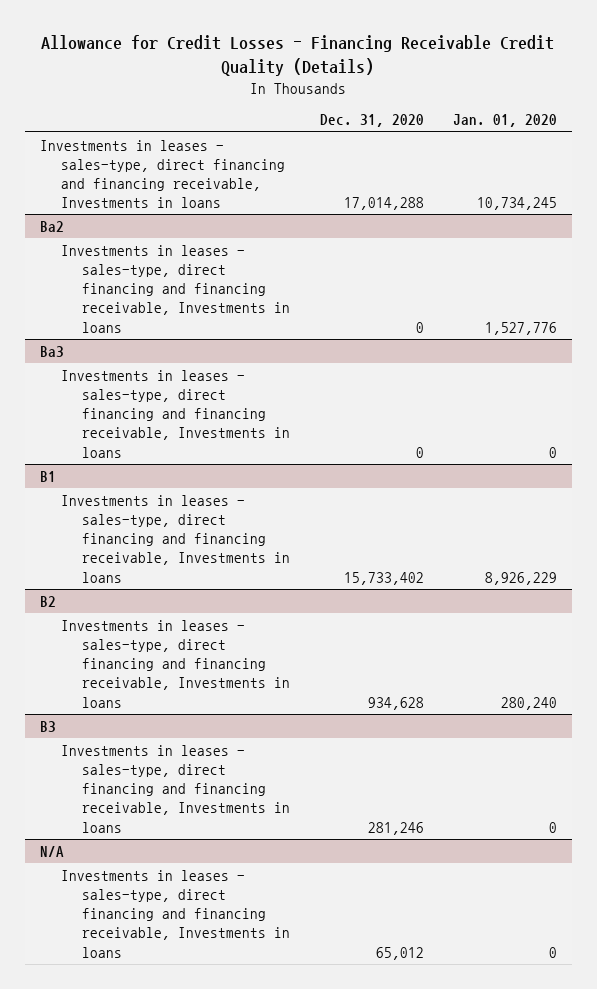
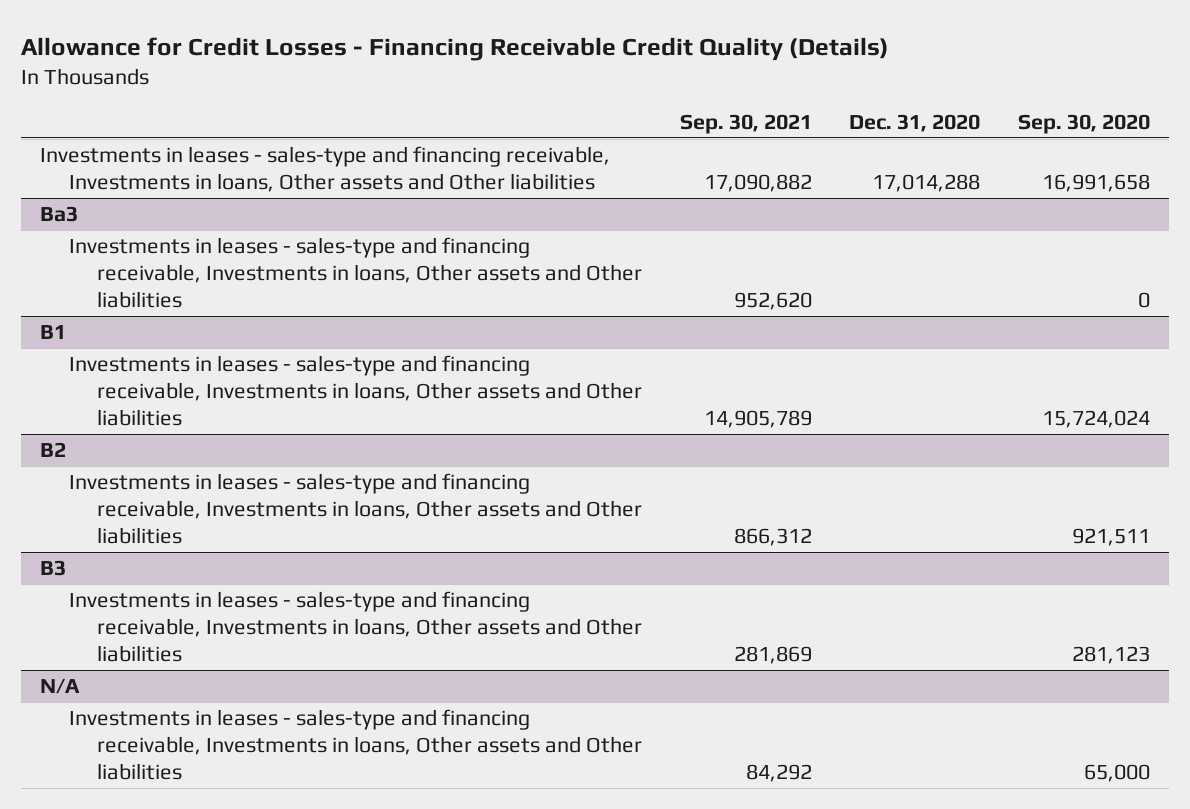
- | Dec. 31, 2020 | Jan. 01, 2020
+ | Sep. 30, 2021 | Dec. 31, 2020 | Sep. 30, 2020
- Investments in leases - sales-type, direct financing and financing receivable, Investments in loans | 17,014,288 | 10,734,245
- Ba2
- Investments in leases - sales-type, direct financing and financing receivable, Investments in loans | 0 | 1,527,776
+ Investments in leases - sales-type and financing receivable, Investments in loans, Other assets and Other liabilities | 17,090,882 | 17,014,288 | 16,991,658
@ Ba3
- Investments in leases - sales-type, direct financing and financing receivable, Investments in loans | 0 | 0
+ Investments in leases - sales-type and financing receivable, Investments in loans, Other assets and Other liabilities | 952,620 | | 0
@ B1
- Investments in leases - sales-type, direct financing and financing receivable, Investments in loans | 15,733,402 | 8,926,229
+ Investments in leases - sales-type and financing receivable, Investments in loans, Other assets and Other liabilities | 14,905,789 | | 15,724,024
@ B2
- Investments in leases - sales-type, direct financing and financing receivable, Investments in loans | 934,628 | 280,240
+ Investments in leases - sales-type and financing receivable, Investments in loans, Other assets and Other liabilities | 866,312 | | 921,511
@ B3
- Investments in leases - sales-type, direct financing and financing receivable, Investments in loans | 281,246 | 0
+ Investments in leases - sales-type and financing receivable, Investments in loans, Other assets and Other liabilities | 281,869 | | 281,123
@ N/A
- Investments in leases - sales-type, direct financing and financing receivable, Investments in loans | 65,012 | 0
+ Investments in leases - sales-type and financing receivable, Investments in loans, Other assets and Other liabilities | 84,292 | | 65,000

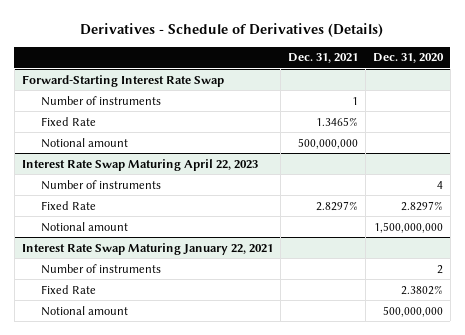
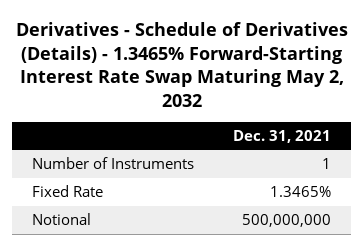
- Derivatives - Schedule of Derivatives (Details)
+ Derivatives - Schedule of Derivatives (Details) - 1.3465% Forward-Starting Interest Rate Swap Maturing May 2, 2032
- | Dec. 31, 2021 | Dec. 31, 2020
+ | Dec. 31, 2021
- Forward-Starting Interest Rate Swap
- Number of instruments | 1 |
+ Number of Instruments | 1
- Notional amount | 500,000,000 |
- Interest Rate Swap Maturing April 22, 2023
- Number of instruments | | 4
- Fixed Rate | 2.8297% | 2.8297%
- Notional amount | | 1,500,000,000
- Interest Rate Swap Maturing January 22, 2021
- Number of instruments | | 2
- Fixed Rate | | 2.3802%
- Notional amount | | 500,000,000
+ Notional | 500,000,000

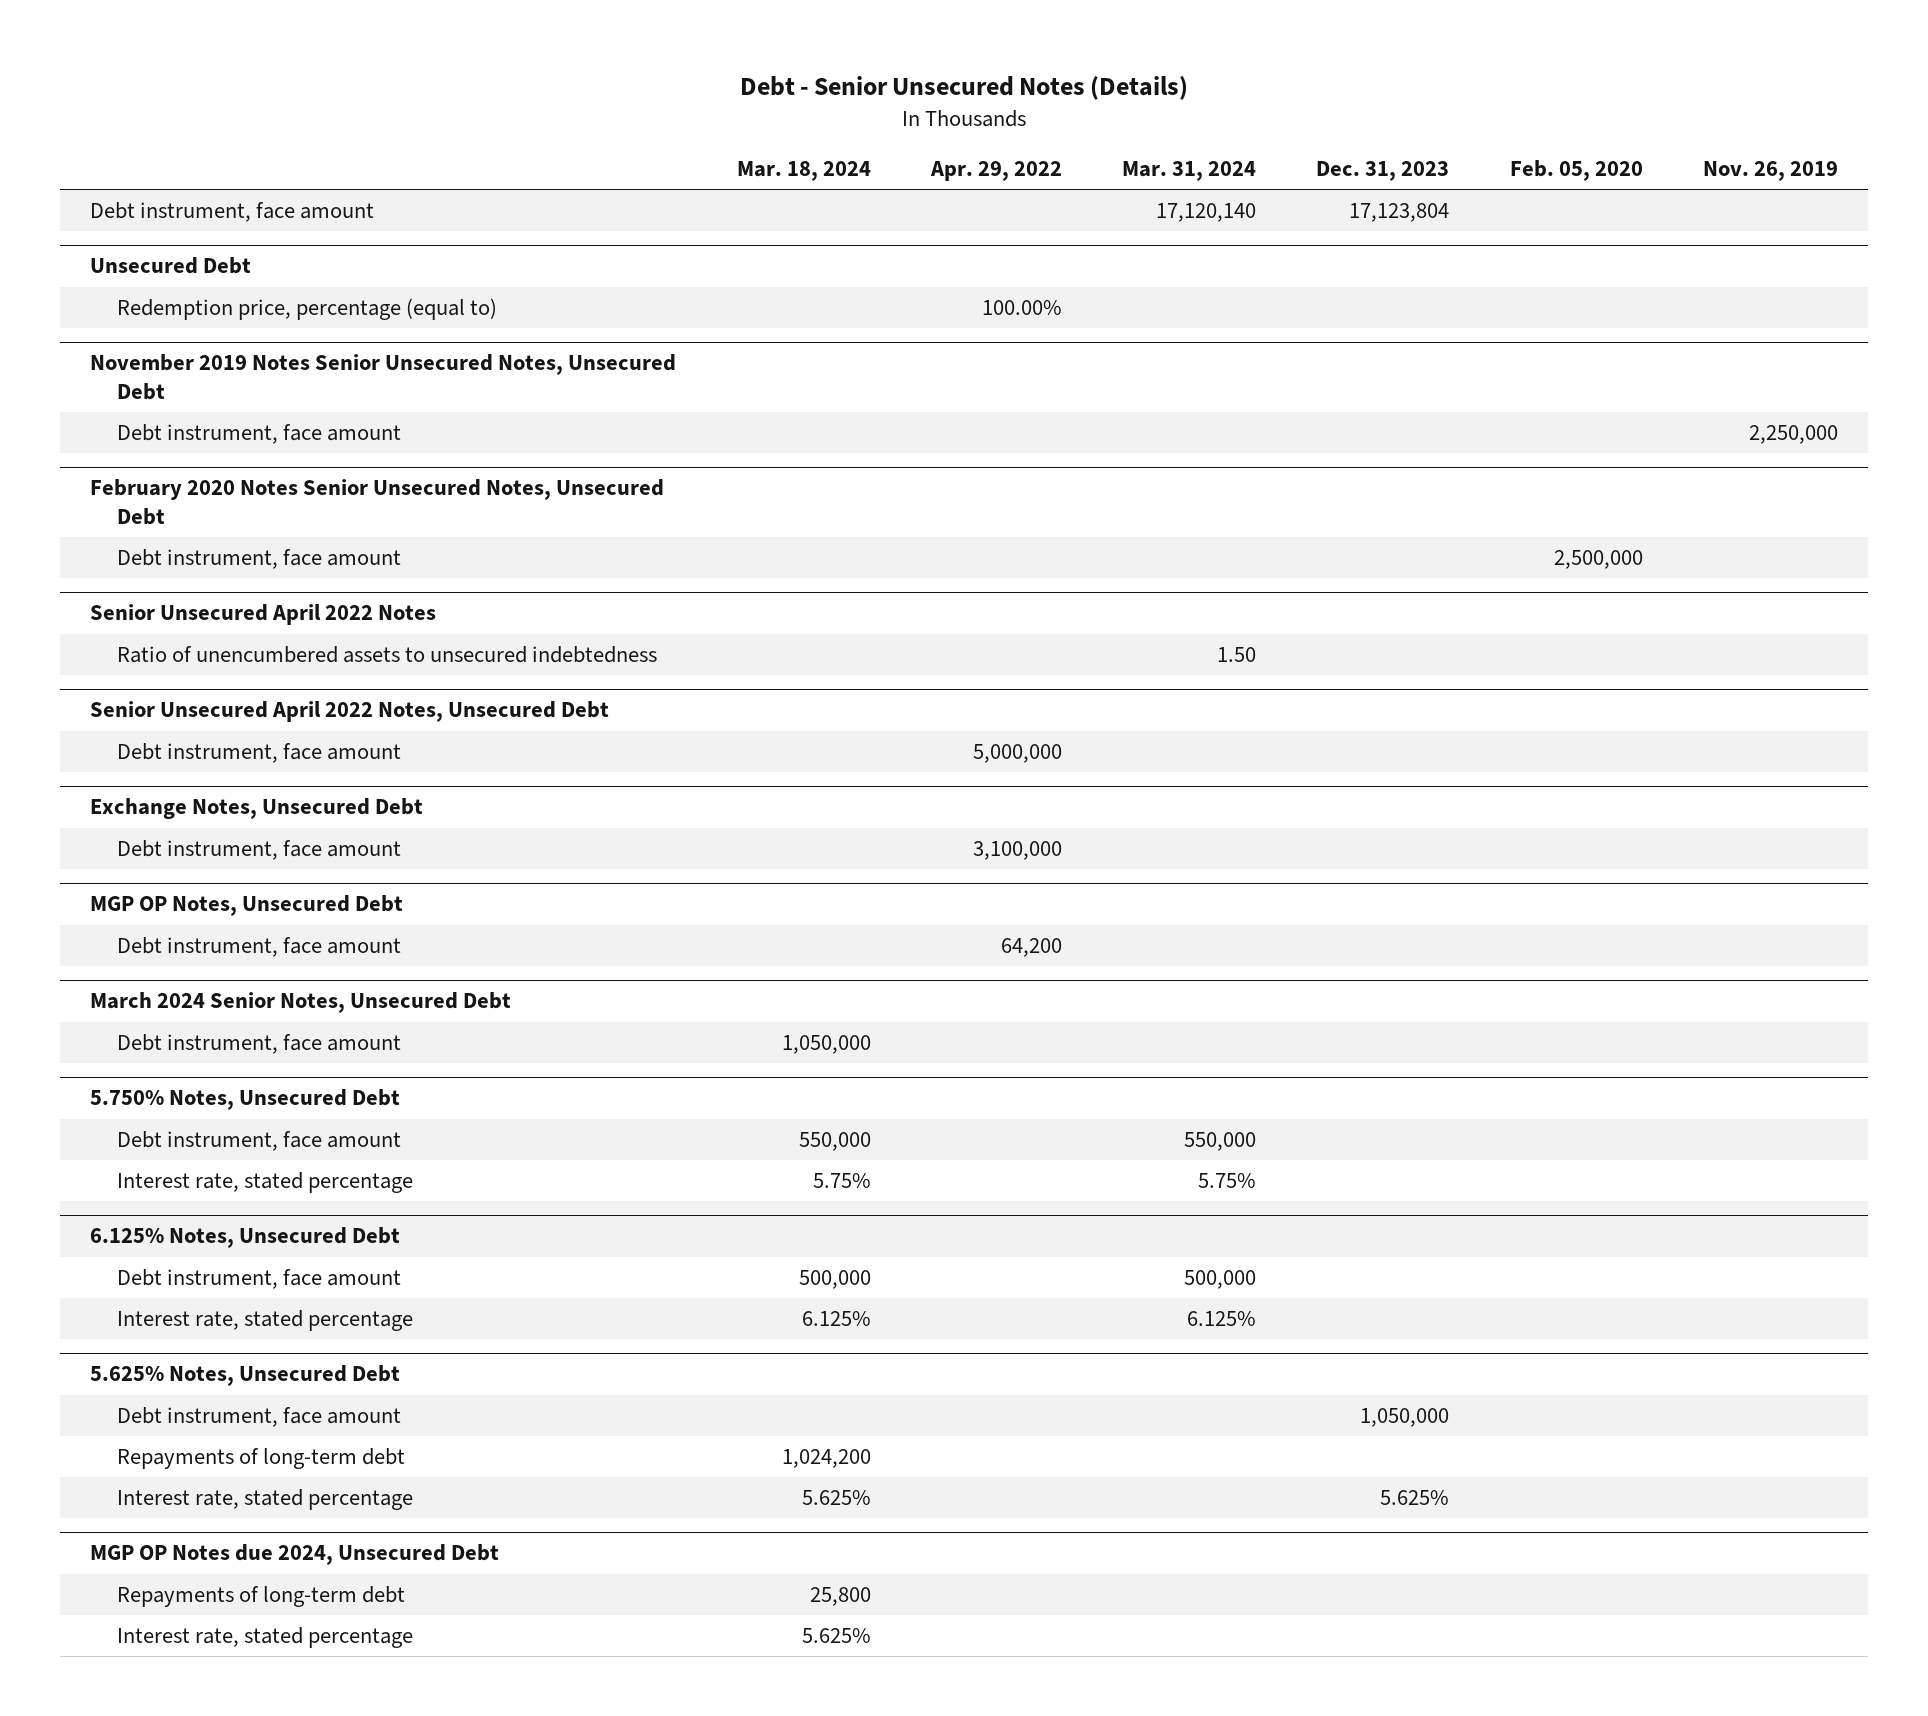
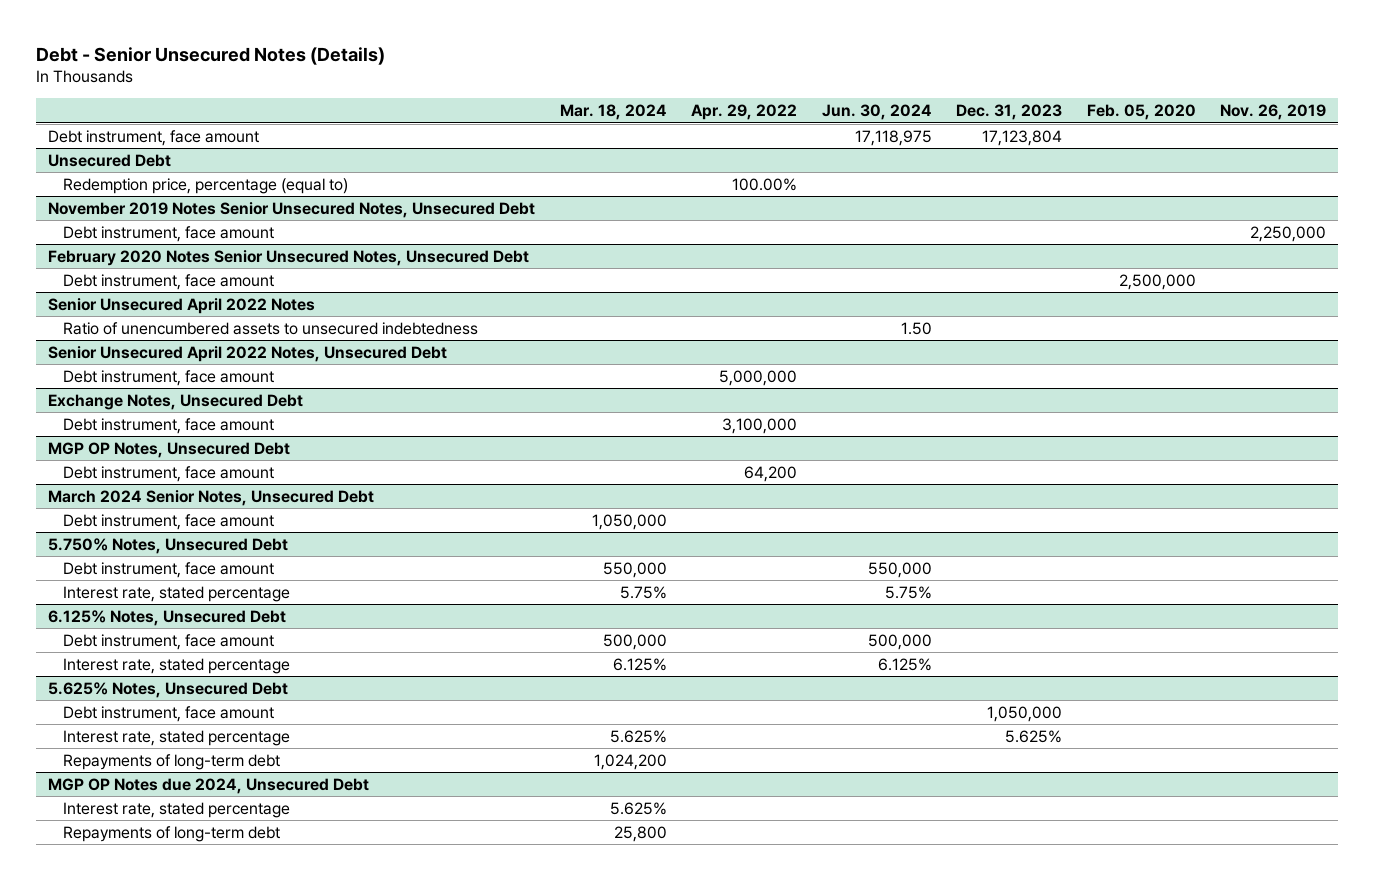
- | Mar. 18, 2024 | Apr. 29, 2022 | Mar. 31, 2024 | Dec. 31, 2023 | Feb. 05, 2020 | Nov. 26, 2019
+ | Mar. 18, 2024 | Apr. 29, 2022 | Jun. 30, 2024 | Dec. 31, 2023 | Feb. 05, 2020 | Nov. 26, 2019
@ 5.625% Notes, Unsecured Debt
moved down: Repayments of long-term debt | 1,024,200 | | | | |
@ MGP OP Notes due 2024, Unsecured Debt
moved down: Repayments of long-term debt | 25,800 | | | | |

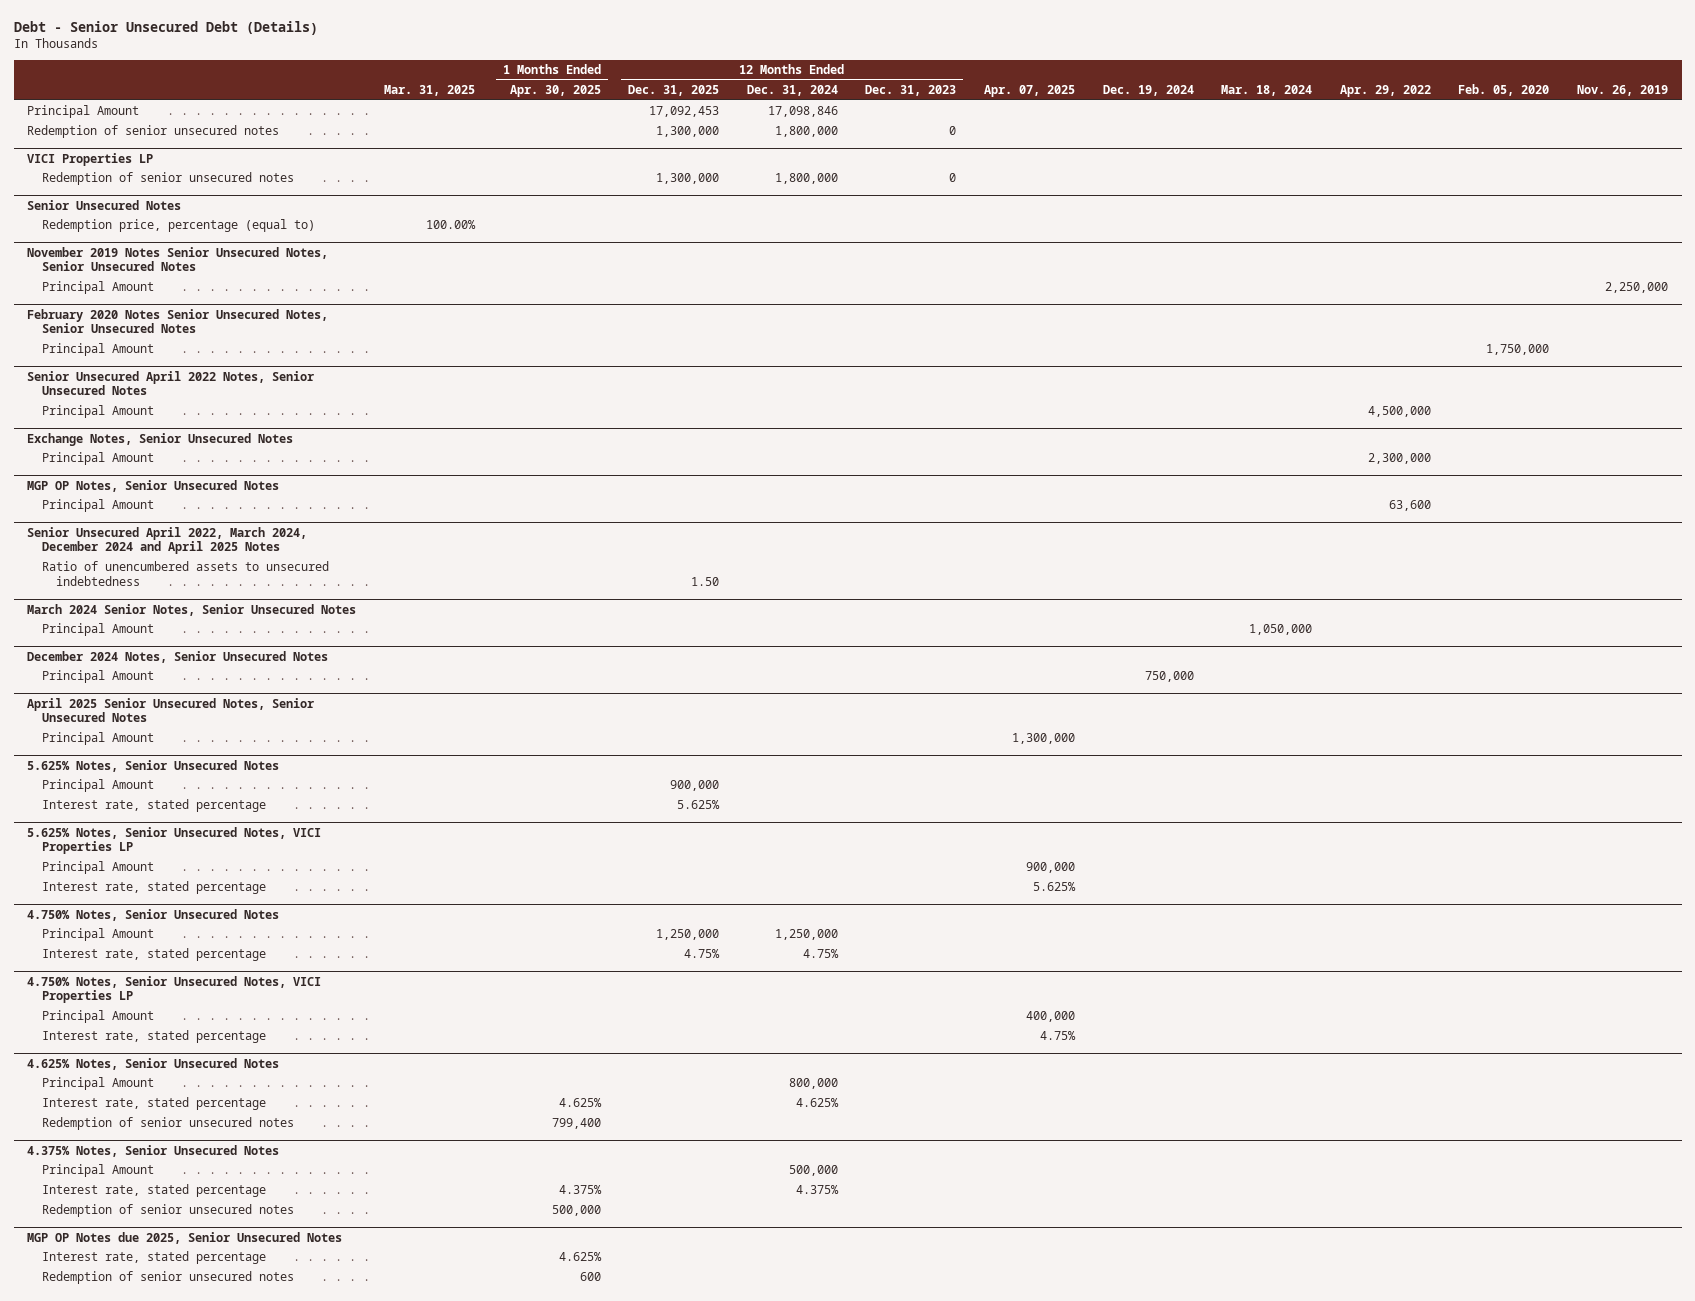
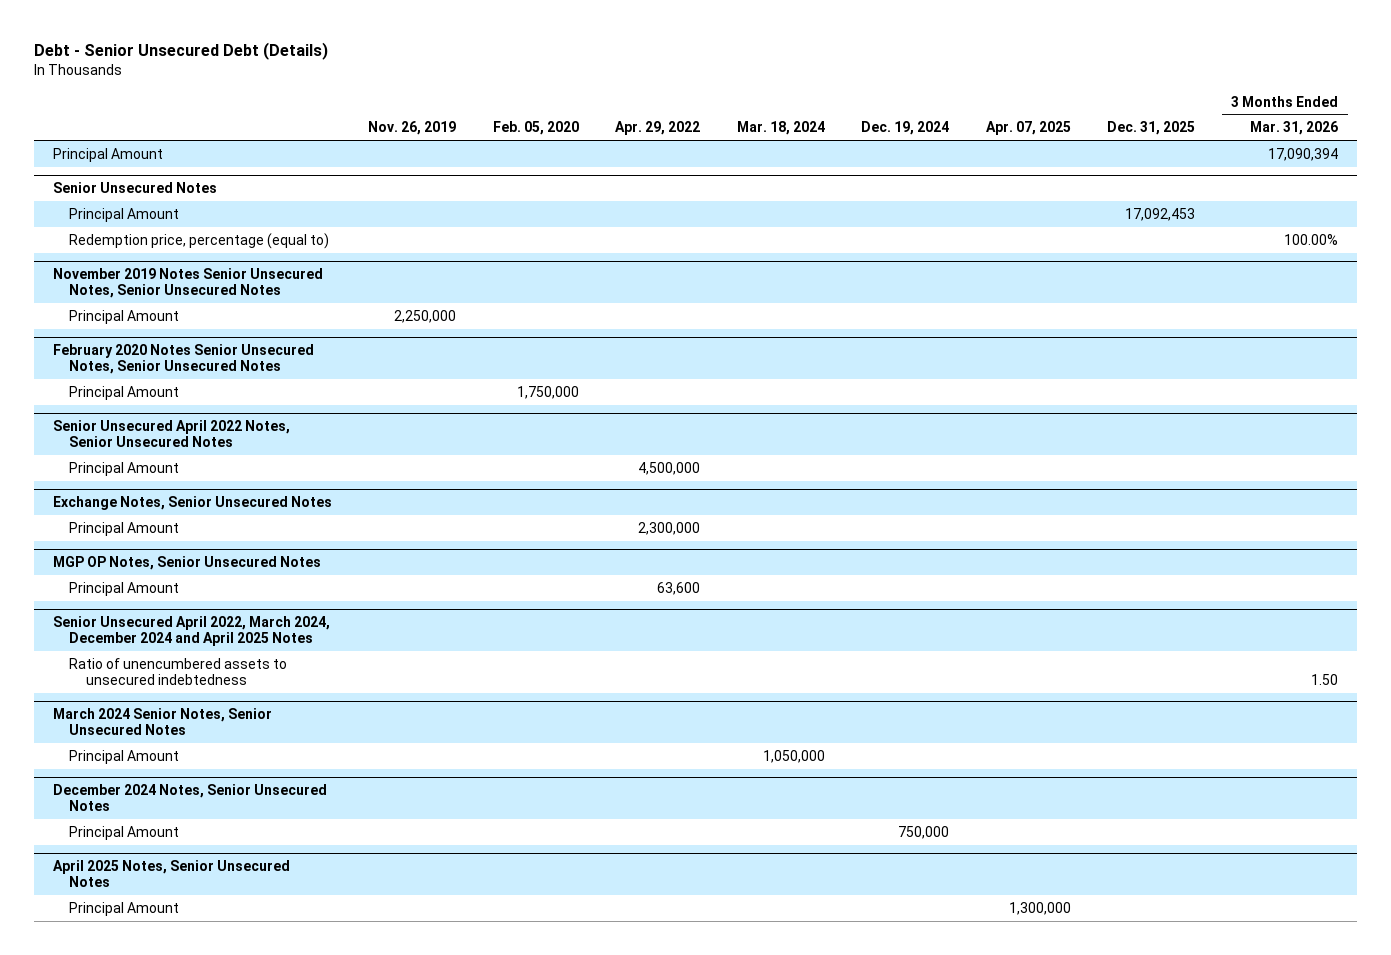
- | Mar. 31, 2025 | 1 Months Ended Apr. 30, 2025 | 12 Months Ended Dec. 31, 2025 | 12 Months Ended Dec. 31, 2024 | 12 Months Ended Dec. 31, 2023 | Apr. 07, 2025 | Dec. 19, 2024 | Mar. 18, 2024 | Apr. 29, 2022 | Feb. 05, 2020 | Nov. 26, 2019
+ | Nov. 26, 2019 | Feb. 05, 2020 | Apr. 29, 2022 | Mar. 18, 2024 | Dec. 19, 2024 | Apr. 07, 2025 | Dec. 31, 2025 | 3 Months Ended Mar. 31, 2026
- Redemption of senior unsecured notes | | | 1,300,000 | 1,800,000 | 0 | | | | | |
- VICI Properties LP
- Redemption of senior unsecured notes | | | 1,300,000 | 1,800,000 | 0 | | | | | |
@ Senior Unsecured Notes
+ Principal Amount | | | | | | | 17,092,453 |
- April 2025 Senior Unsecured Notes, Senior Unsecured Notes
+ April 2025 Notes, Senior Unsecured Notes
- 5.625% Notes, Senior Unsecured Notes
- Principal Amount | | | 900,000 | | | | | | | |
- Interest rate, stated percentage | | | 5.625% | | | | | | | |
- 5.625% Notes, Senior Unsecured Notes, VICI Properties LP
- Principal Amount | | | | | | 900,000 | | | | |
- Interest rate, stated percentage | | | | | | 5.625% | | | | |
- 4.750% Notes, Senior Unsecured Notes
- Principal Amount | | | 1,250,000 | 1,250,000 | | | | | | |
- Interest rate, stated percentage | | | 4.75% | 4.75% | | | | | | |
- 4.750% Notes, Senior Unsecured Notes, VICI Properties LP
- Principal Amount | | | | | | 400,000 | | | | |
- Interest rate, stated percentage | | | | | | 4.75% | | | | |
- 4.625% Notes, Senior Unsecured Notes
- Principal Amount | | | | 800,000 | | | | | | |
- Interest rate, stated percentage | | 4.625% | | 4.625% | | | | | | |
- Redemption of senior unsecured notes | | 799,400 | | | | | | | | |
- 4.375% Notes, Senior Unsecured Notes
- Principal Amount | | | | 500,000 | | | | | | |
- Interest rate, stated percentage | | 4.375% | | 4.375% | | | | | | |
- Redemption of senior unsecured notes | | 500,000 | | | | | | | | |
- MGP OP Notes due 2025, Senior Unsecured Notes
- Interest rate, stated percentage | | 4.625% | | | | | | | | |
- Redemption of senior unsecured notes | | 600 | | | | | | | | |

